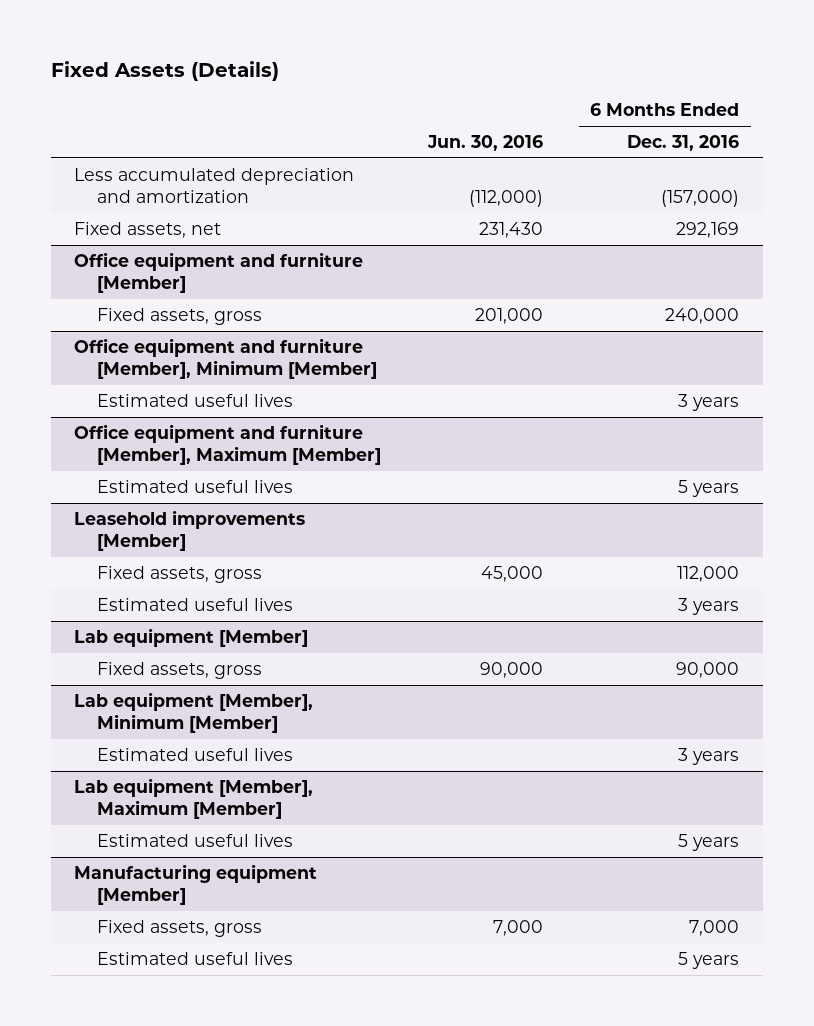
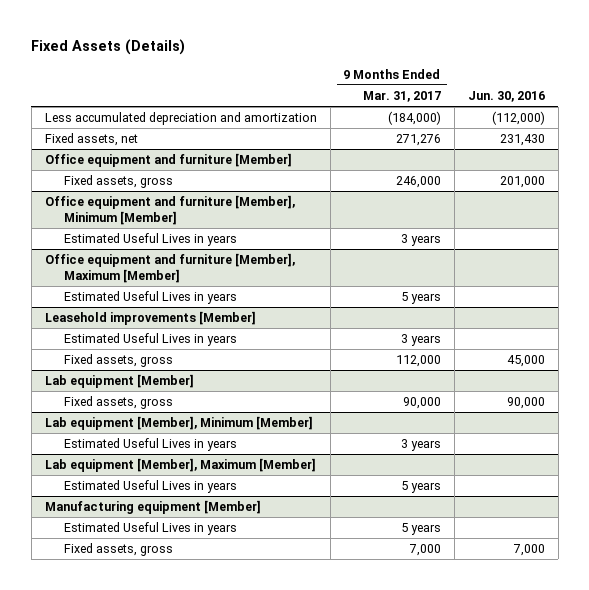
- | Jun. 30, 2016 | 6 Months Ended Dec. 31, 2016
+ | 9 Months Ended Mar. 31, 2017 | Jun. 30, 2016
@ Office equipment and furniture [Member], Minimum [Member]
- Estimated useful lives | | 3 years
+ Estimated Useful Lives in years | 3 years |
@ Office equipment and furniture [Member], Maximum [Member]
- Estimated useful lives | | 5 years
+ Estimated Useful Lives in years | 5 years |
@ Leasehold improvements [Member]
+ Estimated Useful Lives in years | 3 years |
- Estimated useful lives | | 3 years
@ Lab equipment [Member], Minimum [Member]
- Estimated useful lives | | 3 years
+ Estimated Useful Lives in years | 3 years |
@ Lab equipment [Member], Maximum [Member]
- Estimated useful lives | | 5 years
+ Estimated Useful Lives in years | 5 years |
@ Manufacturing equipment [Member]
+ Estimated Useful Lives in years | 5 years |
- Estimated useful lives | | 5 years

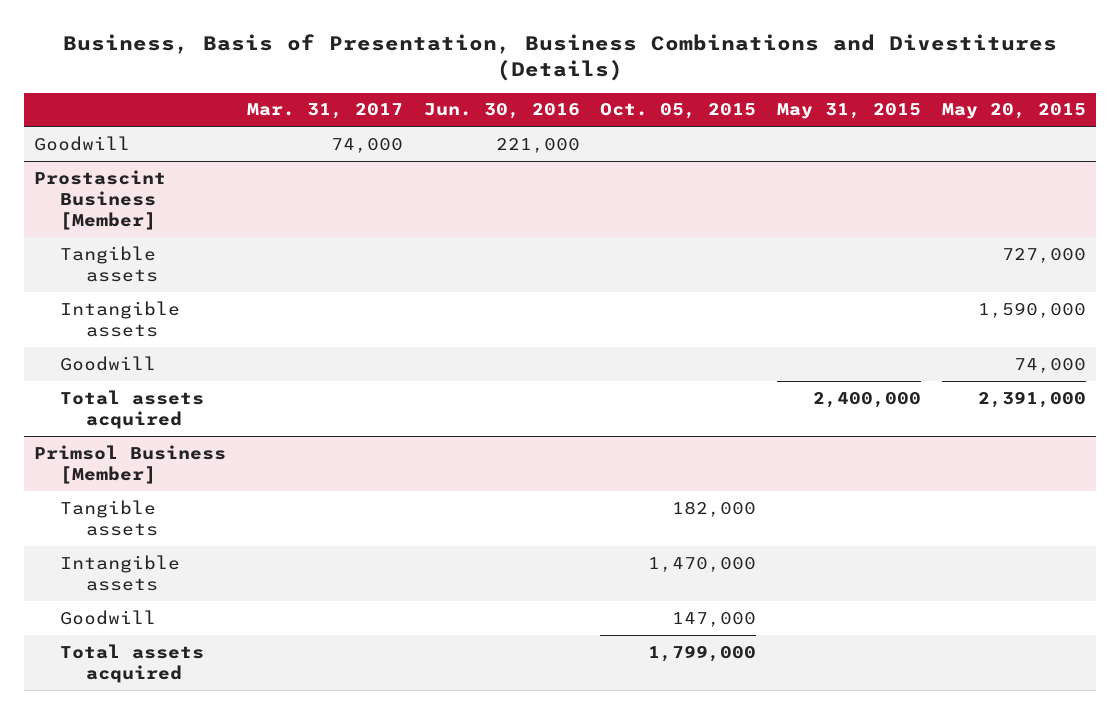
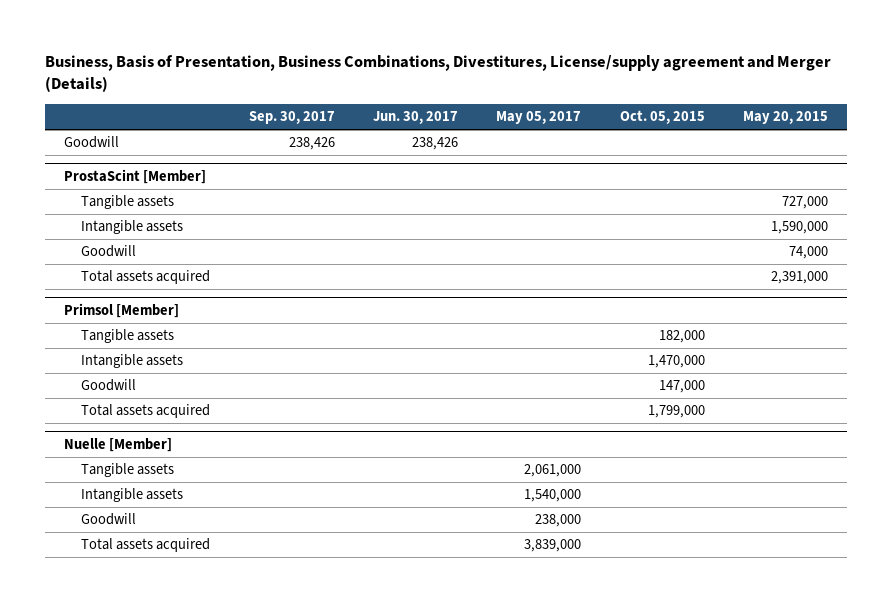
- Business, Basis of Presentation, Business Combinations and Divestitures (Details)
+ Business, Basis of Presentation, Business Combinations, Divestitures, License/supply agreement and Merger (Details)
- | Mar. 31, 2017 | Jun. 30, 2016 | Oct. 05, 2015 | May 31, 2015 | May 20, 2015
+ | Sep. 30, 2017 | Jun. 30, 2017 | May 05, 2017 | Oct. 05, 2015 | May 20, 2015
- Prostascint Business [Member]
+ ProstaScint [Member]
- Primsol Business [Member]
+ Primsol [Member]
+ Nuelle [Member]
+ Tangible assets | | | 2,061,000 | |
+ Intangible assets | | | 1,540,000 | |
+ Goodwill | | | 238,000 | |
+ Total assets acquired | | | 3,839,000 | |

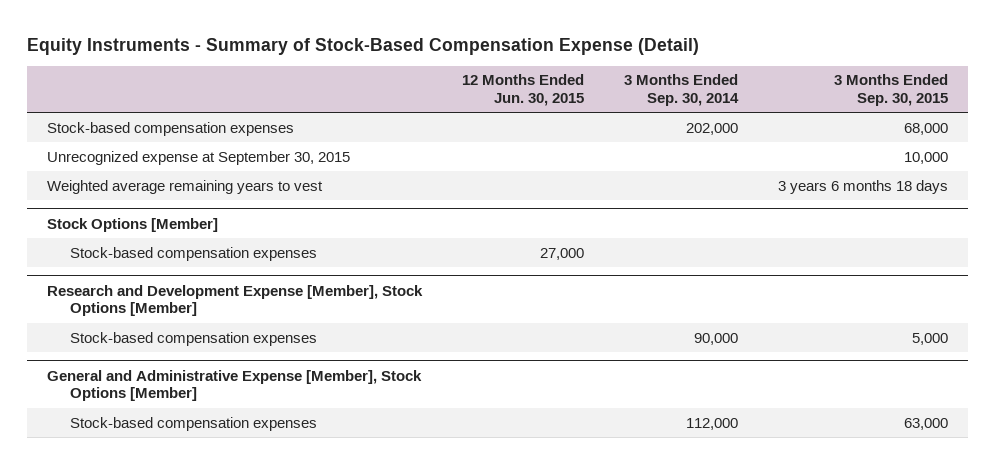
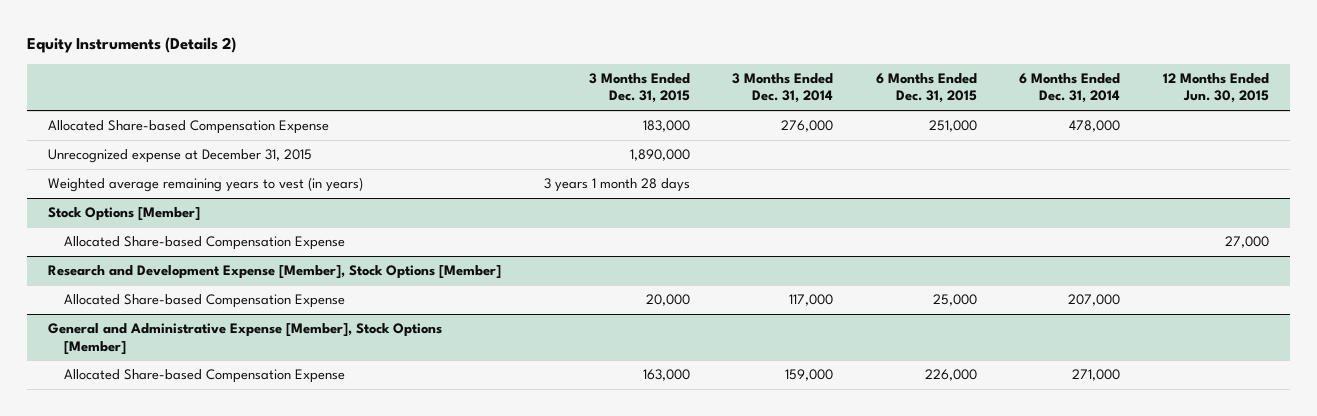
- Equity Instruments - Summary of Stock-Based Compensation Expense (Detail)
+ Equity Instruments (Details 2)
- | 12 Months Ended Jun. 30, 2015 | 3 Months Ended Sep. 30, 2014 | 3 Months Ended Sep. 30, 2015
+ | 3 Months Ended Dec. 31, 2015 | 3 Months Ended Dec. 31, 2014 | 6 Months Ended Dec. 31, 2015 | 6 Months Ended Dec. 31, 2014 | 12 Months Ended Jun. 30, 2015
- Stock-based compensation expenses | | 202,000 | 68,000
- Unrecognized expense at September 30, 2015 | | | 10,000
- Weighted average remaining years to vest | | | 3 years 6 months 18 days
+ Allocated Share-based Compensation Expense | 183,000 | 276,000 | 251,000 | 478,000 |
+ Unrecognized expense at December 31, 2015 | 1,890,000 | | | |
+ Weighted average remaining years to vest (in years) | 3 years 1 month 28 days | | | |
@ Stock Options [Member]
- Stock-based compensation expenses | 27,000 | |
+ Allocated Share-based Compensation Expense | | | | | 27,000
@ Research and Development Expense [Member], Stock Options [Member]
- Stock-based compensation expenses | | 90,000 | 5,000
+ Allocated Share-based Compensation Expense | 20,000 | 117,000 | 25,000 | 207,000 |
@ General and Administrative Expense [Member], Stock Options [Member]
- Stock-based compensation expenses | | 112,000 | 63,000
+ Allocated Share-based Compensation Expense | 163,000 | 159,000 | 226,000 | 271,000 |

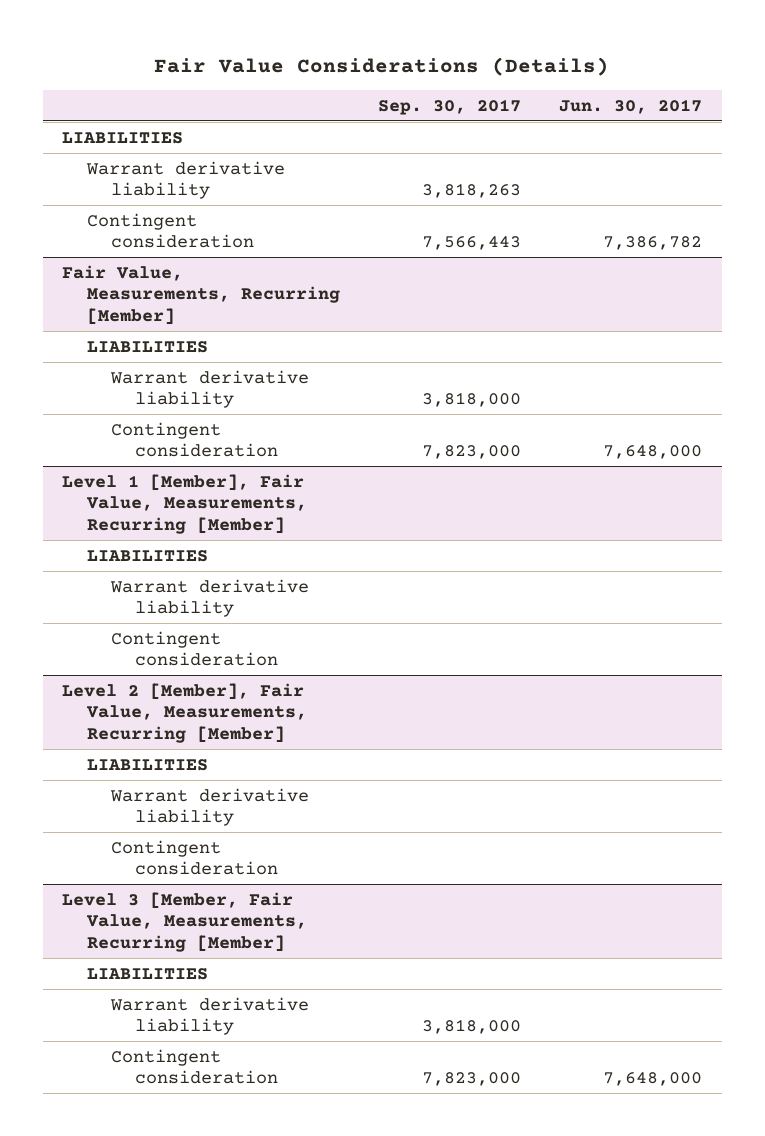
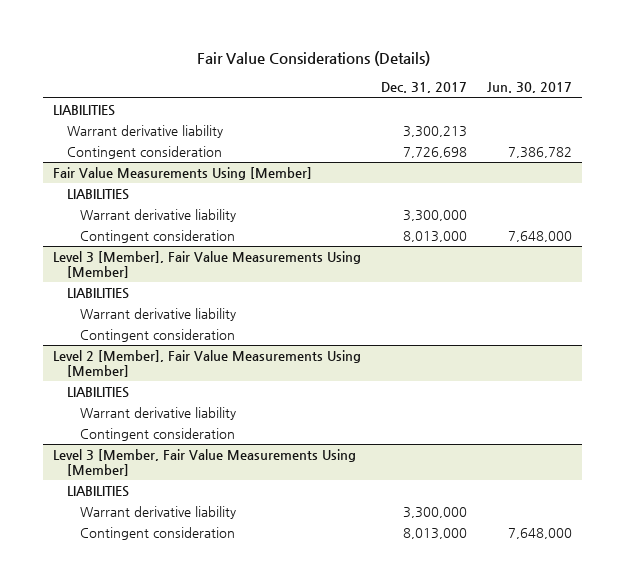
- | Sep. 30, 2017 | Jun. 30, 2017
+ | Dec. 31, 2017 | Jun. 30, 2017
- Fair Value, Measurements, Recurring [Member]
+ Fair Value Measurements Using [Member]
- Level 1 [Member], Fair Value, Measurements, Recurring [Member]
+ Level 3 [Member], Fair Value Measurements Using [Member]
- Level 2 [Member], Fair Value, Measurements, Recurring [Member]
+ Level 2 [Member], Fair Value Measurements Using [Member]
- Level 3 [Member, Fair Value, Measurements, Recurring [Member]
+ Level 3 [Member, Fair Value Measurements Using [Member]

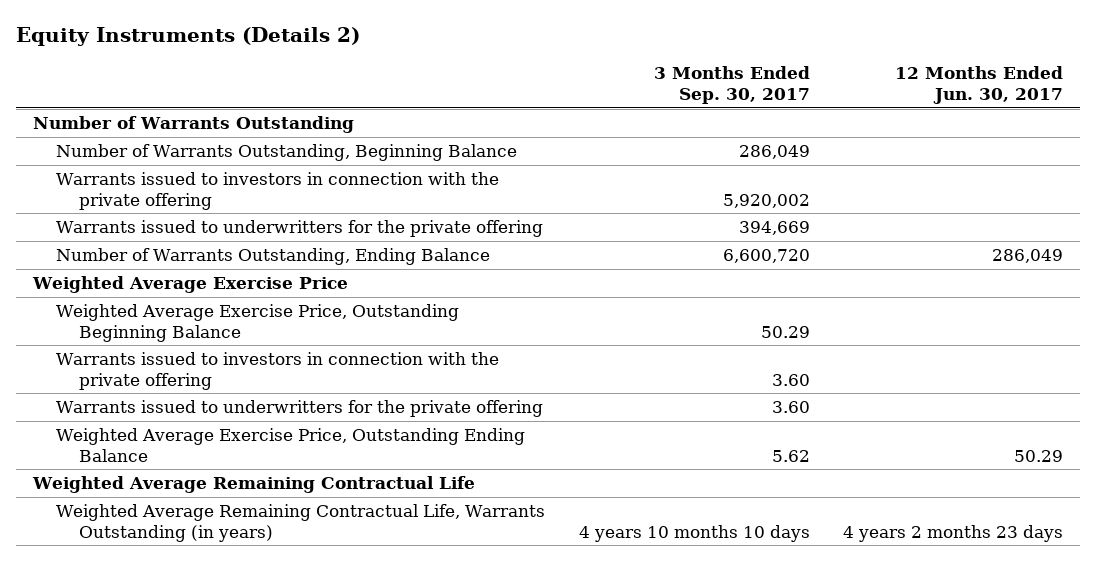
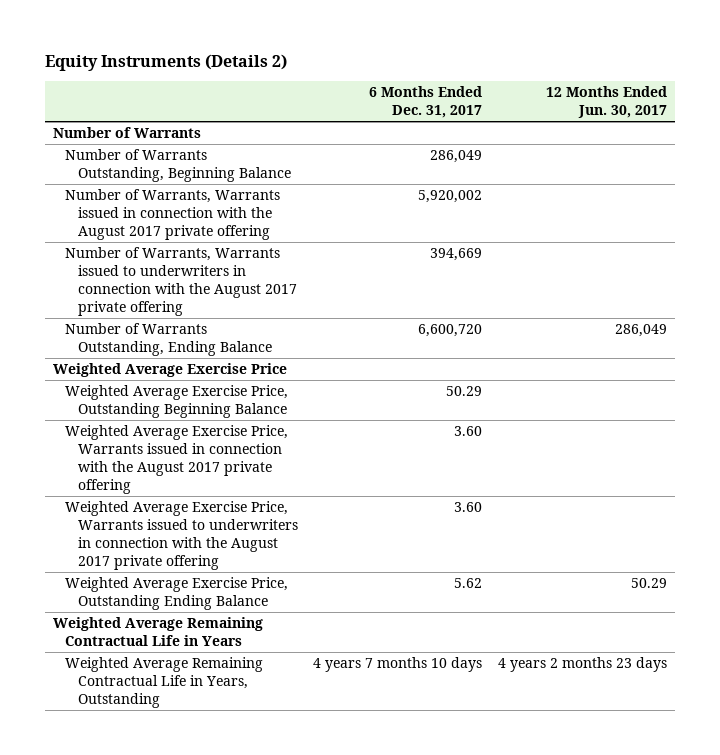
- | 3 Months Ended Sep. 30, 2017 | 12 Months Ended Jun. 30, 2017
+ | 6 Months Ended Dec. 31, 2017 | 12 Months Ended Jun. 30, 2017
- Number of Warrants Outstanding
+ Number of Warrants
- Warrants issued to investors in connection with the private offering | 5,920,002 |
- Warrants issued to underwritters for the private offering | 394,669 |
+ Number of Warrants, Warrants issued in connection with the August 2017 private offering | 5,920,002 |
+ Number of Warrants, Warrants issued to underwriters in connection with the August 2017 private offering | 394,669 |
- Warrants issued to investors in connection with the private offering | 3.60 |
- Warrants issued to underwritters for the private offering | 3.60 |
+ Weighted Average Exercise Price, Warrants issued in connection with the August 2017 private offering | 3.60 |
+ Weighted Average Exercise Price, Warrants issued to underwriters in connection with the August 2017 private offering | 3.60 |
- Weighted Average Remaining Contractual Life
- Weighted Average Remaining Contractual Life, Warrants Outstanding (in years) | 4 years 10 months 10 days | 4 years 2 months 23 days
+ Weighted Average Remaining Contractual Life in Years
+ Weighted Average Remaining Contractual Life in Years, Outstanding | 4 years 7 months 10 days | 4 years 2 months 23 days

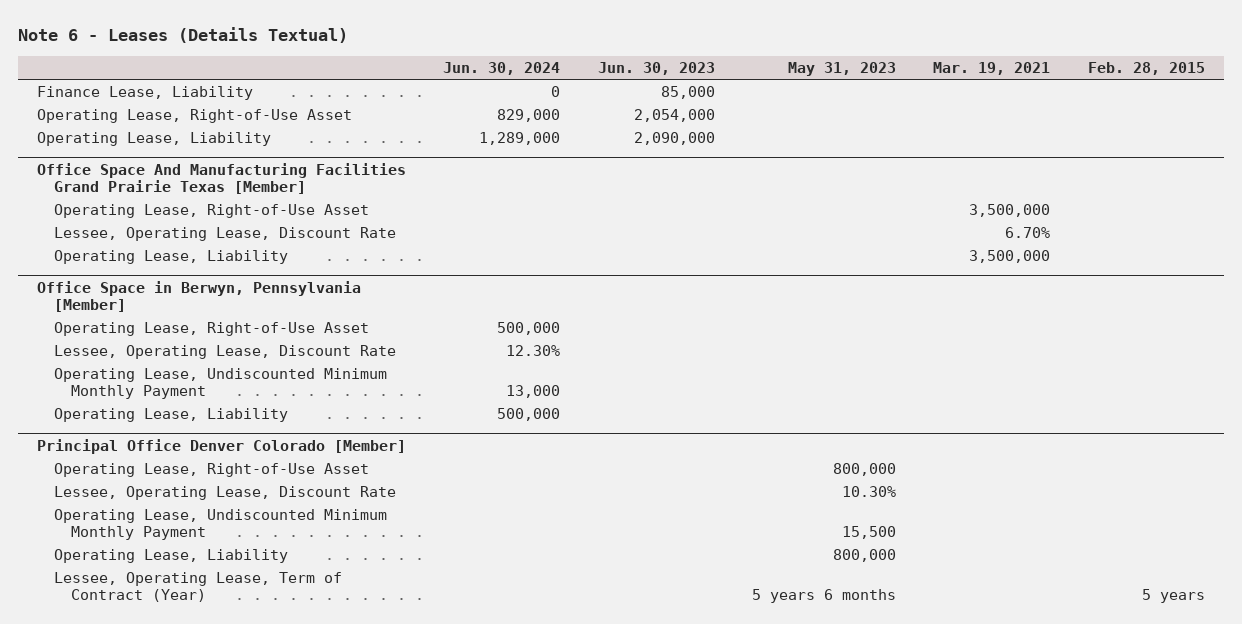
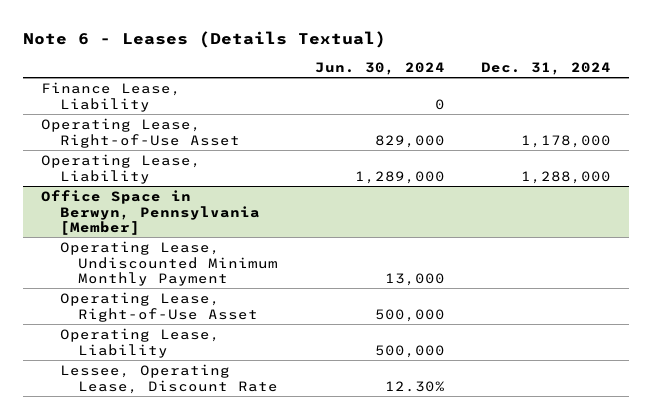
- | Jun. 30, 2024 | Jun. 30, 2023 | May 31, 2023 | Mar. 19, 2021 | Feb. 28, 2015
+ | Jun. 30, 2024 | Dec. 31, 2024
- Office Space And Manufacturing Facilities Grand Prairie Texas [Member]
- Operating Lease, Right-of-Use Asset | | | | 3,500,000 |
- Lessee, Operating Lease, Discount Rate | | | | 6.70% |
- Operating Lease, Liability | | | | 3,500,000 |
@ Office Space in Berwyn, Pennsylvania [Member]
moved down: Operating Lease, Right-of-Use Asset | 500,000 |
- Principal Office Denver Colorado [Member]
- Operating Lease, Right-of-Use Asset | | | 800,000 | |
- Lessee, Operating Lease, Discount Rate | | | 10.30% | |
- Operating Lease, Undiscounted Minimum Monthly Payment | | | 15,500 | |
- Operating Lease, Liability | | | 800,000 | |
- Lessee, Operating Lease, Term of Contract (Year) | | | 5 years 6 months | | 5 years
@ Office Space in Berwyn, Pennsylvania [Member]
moved down: Lessee, Operating Lease, Discount Rate | 12.30% |

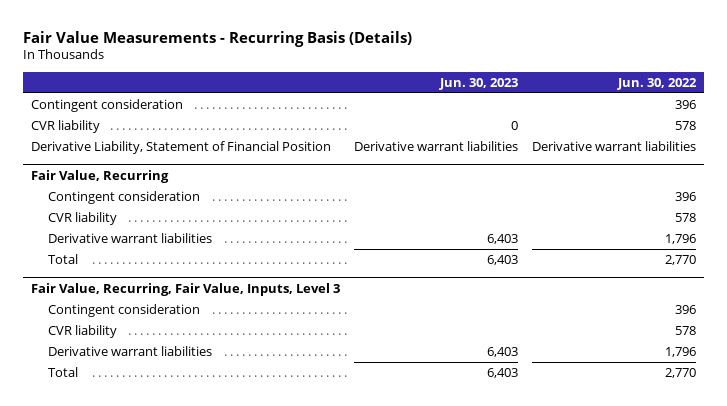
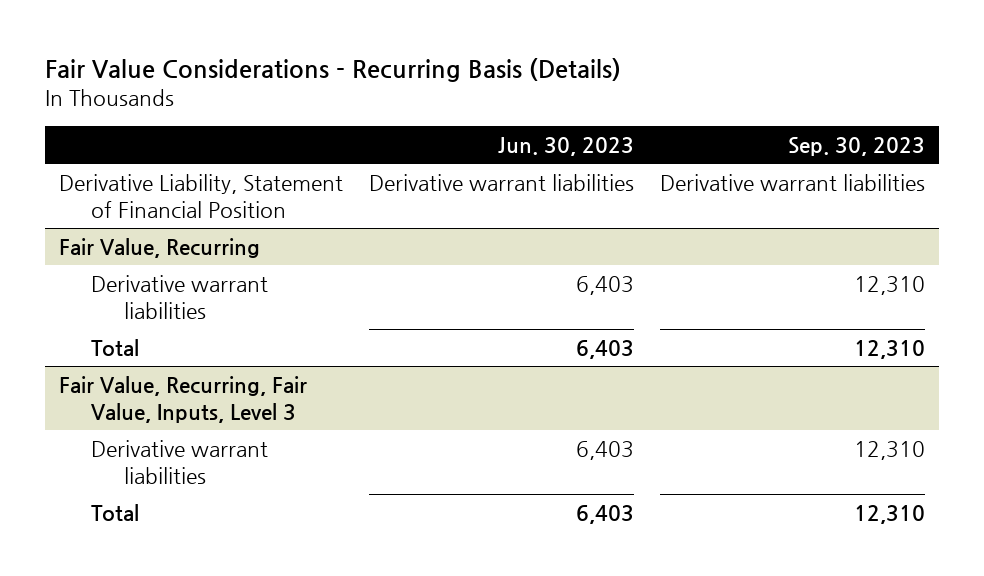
- Fair Value Measurements - Recurring Basis (Details)
+ Fair Value Considerations - Recurring Basis (Details)
- | Jun. 30, 2023 | Jun. 30, 2022
+ | Jun. 30, 2023 | Sep. 30, 2023
- Contingent consideration | | 396
- CVR liability | 0 | 578
@ Fair Value, Recurring
- Contingent consideration | | 396
- CVR liability | | 578
@ Fair Value, Recurring, Fair Value, Inputs, Level 3
- Contingent consideration | | 396
- CVR liability | | 578

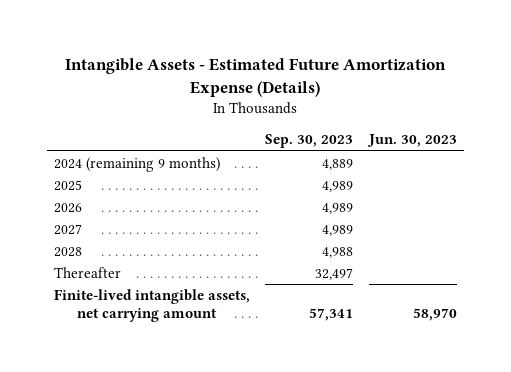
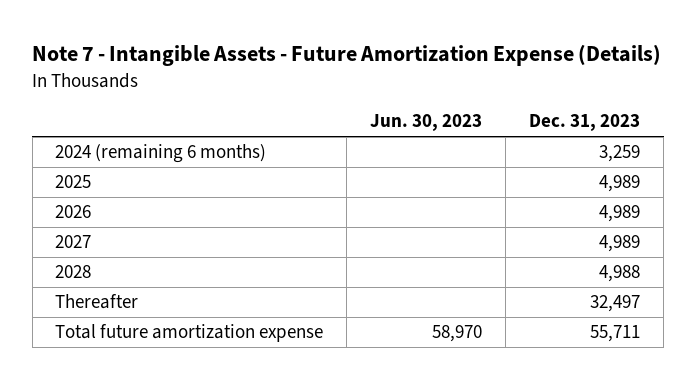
- Intangible Assets - Estimated Future Amortization Expense (Details)
+ Note 7 - Intangible Assets - Future Amortization Expense (Details)
- | Sep. 30, 2023 | Jun. 30, 2023
+ | Jun. 30, 2023 | Dec. 31, 2023
- 2024 (remaining 9 months) | 4,889 |
+ 2024 (remaining 6 months) | | 3,259
- Finite-lived intangible assets, net carrying amount | 57,341 | 58,970
+ Total future amortization expense | 58,970 | 55,711

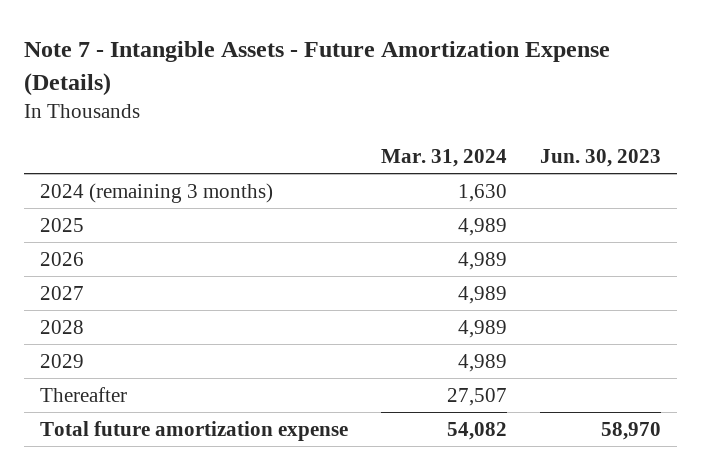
- | Jun. 30, 2023 | Dec. 31, 2023
+ | Mar. 31, 2024 | Jun. 30, 2023
- 2024 (remaining 6 months) | | 3,259
+ 2024 (remaining 3 months) | 1,630 |
+ 2029 | 4,989 |

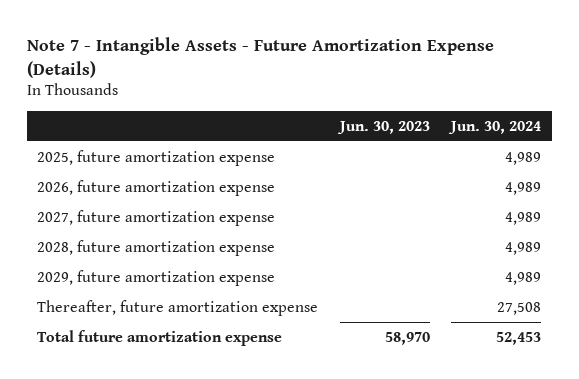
- | Mar. 31, 2024 | Jun. 30, 2023
+ | Jun. 30, 2023 | Jun. 30, 2024
- 2024 (remaining 3 months) | 1,630 |
- 2025 | 4,989 |
- 2026 | 4,989 |
- 2027 | 4,989 |
- 2028 | 4,989 |
- 2029 | 4,989 |
- Thereafter | 27,507 |
+ 2025, future amortization expense | | 4,989
+ 2026, future amortization expense | | 4,989
+ 2027, future amortization expense | | 4,989
+ 2028, future amortization expense | | 4,989
+ 2029, future amortization expense | | 4,989
+ Thereafter, future amortization expense | | 27,508

